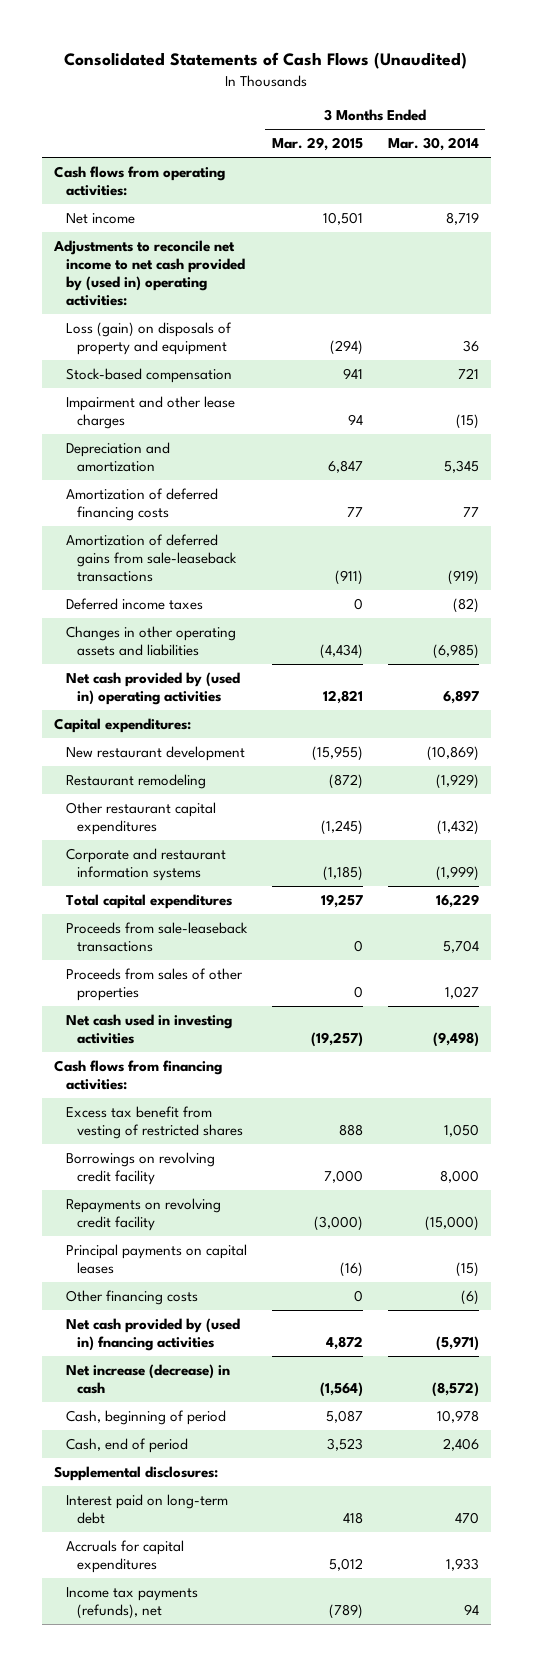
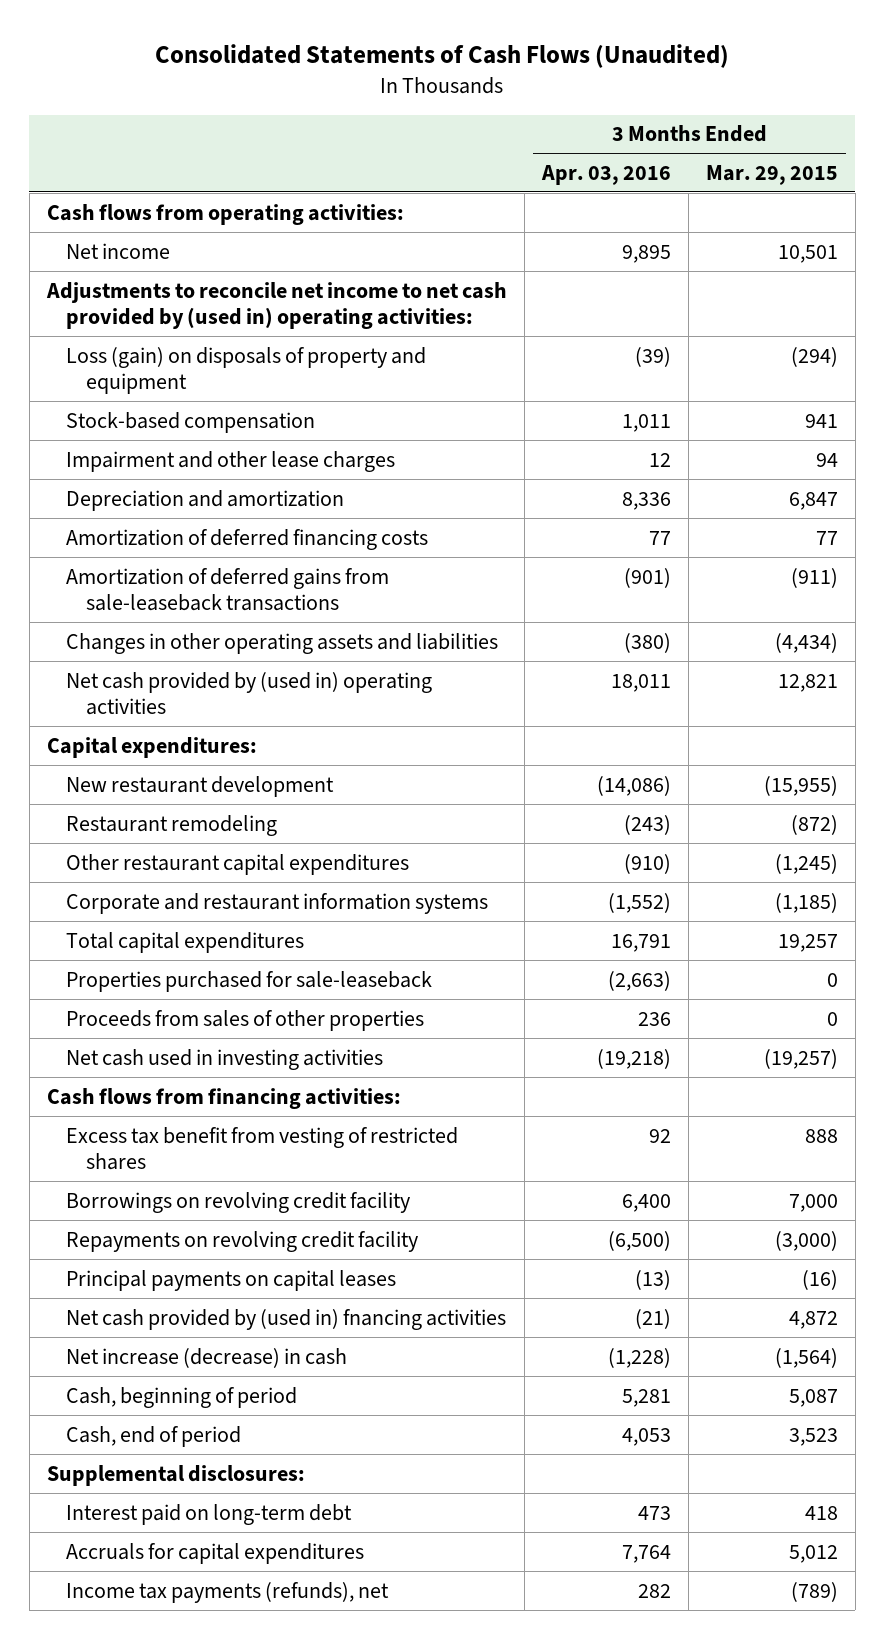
- | 3 Months Ended Mar. 29, 2015 | 3 Months Ended Mar. 30, 2014
+ | 3 Months Ended Apr. 03, 2016 | 3 Months Ended Mar. 29, 2015
- Deferred income taxes | 0 | (82)
- Proceeds from sale-leaseback transactions | 0 | 5,704
+ Properties purchased for sale-leaseback | (2,663) | 0
- Other financing costs | 0 | (6)

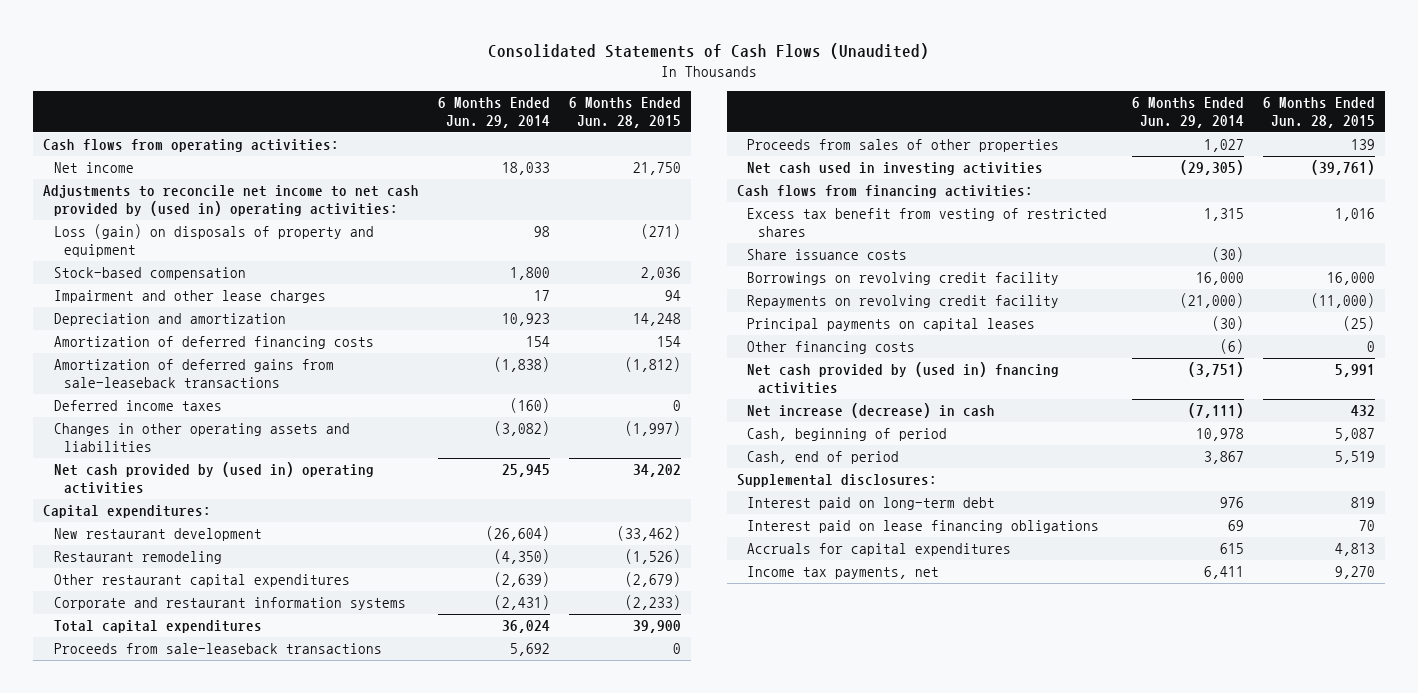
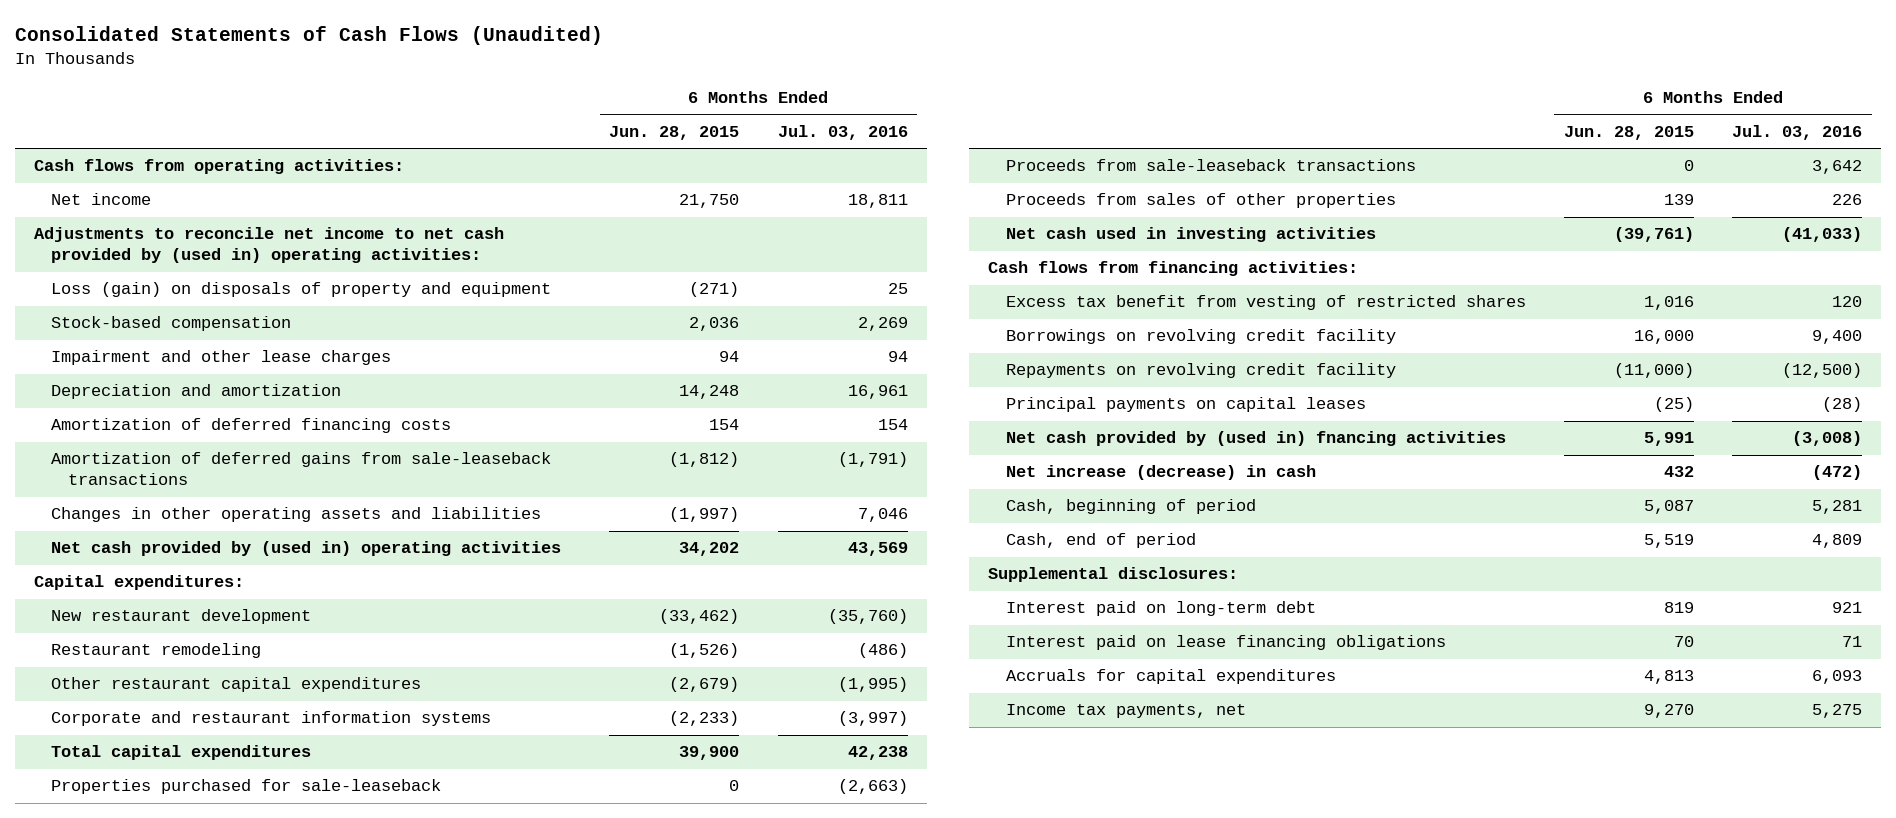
- | 6 Months Ended Jun. 29, 2014 | 6 Months Ended Jun. 28, 2015
+ | 6 Months Ended Jun. 28, 2015 | 6 Months Ended Jul. 03, 2016
- Deferred income taxes | (160) | 0
+ Properties purchased for sale-leaseback | 0 | (2,663)
- Share issuance costs | (30) |
- Other financing costs | (6) | 0

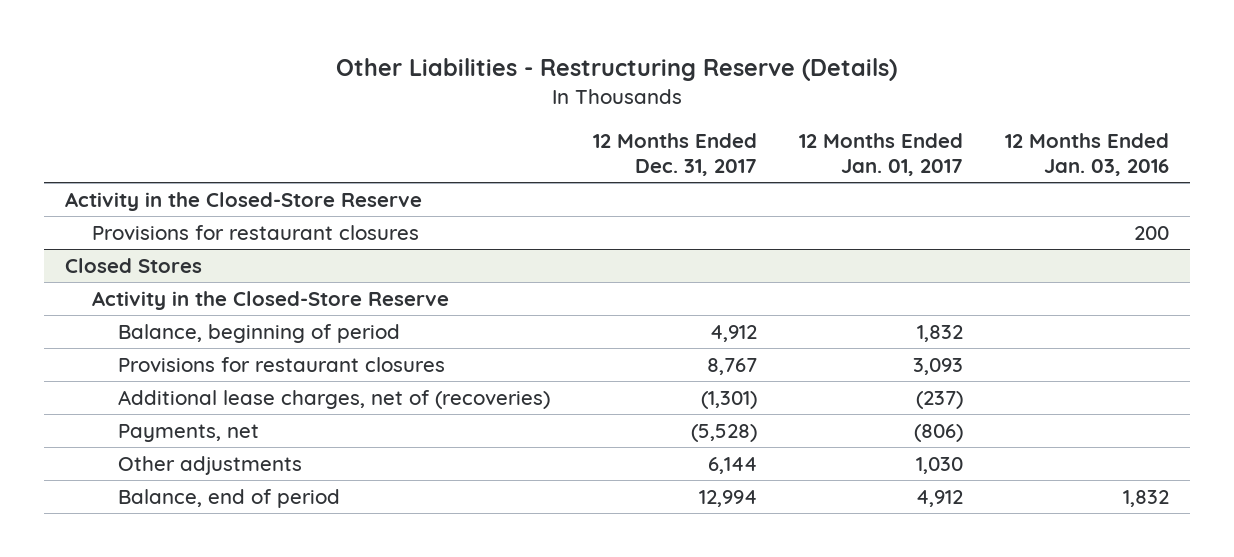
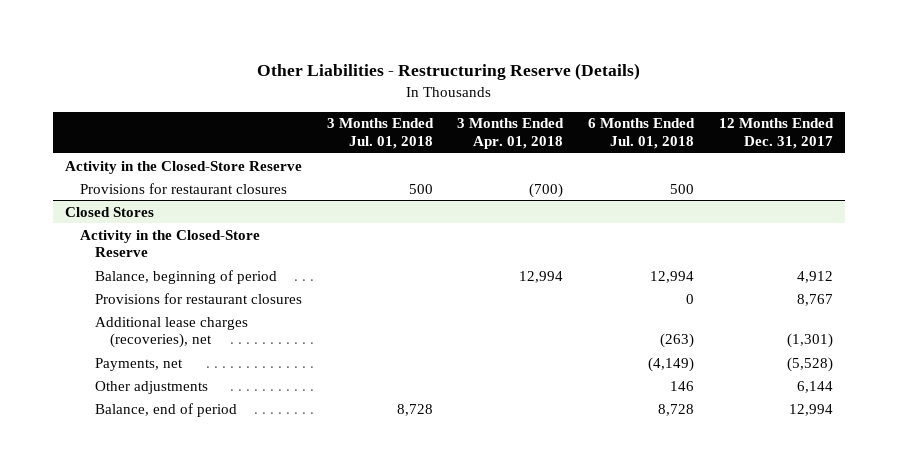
- | 12 Months Ended Dec. 31, 2017 | 12 Months Ended Jan. 01, 2017 | 12 Months Ended Jan. 03, 2016
+ | 3 Months Ended Jul. 01, 2018 | 3 Months Ended Apr. 01, 2018 | 6 Months Ended Jul. 01, 2018 | 12 Months Ended Dec. 31, 2017
@ Closed Stores
- Additional lease charges, net of (recoveries) | (1,301) | (237) |
+ Additional lease charges (recoveries), net | | | (263) | (1,301)

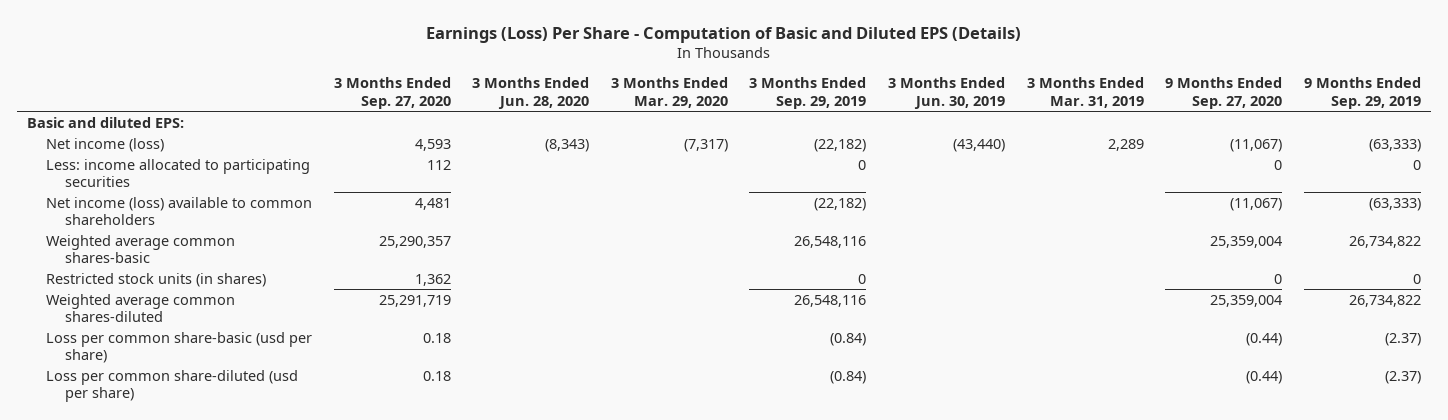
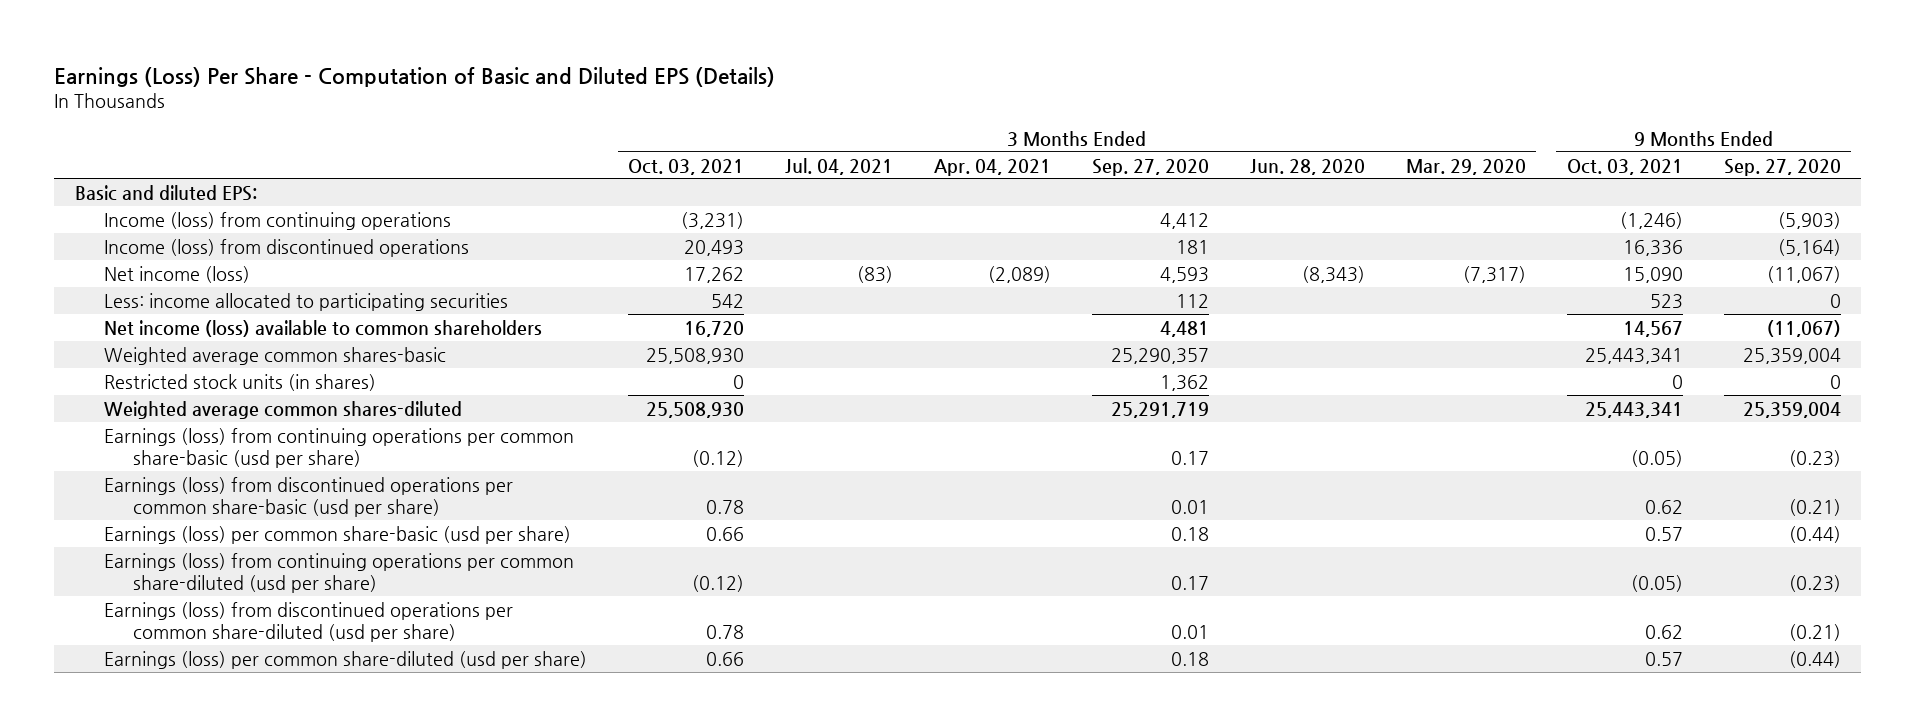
- | 3 Months Ended Sep. 27, 2020 | 3 Months Ended Jun. 28, 2020 | 3 Months Ended Mar. 29, 2020 | 3 Months Ended Sep. 29, 2019 | 3 Months Ended Jun. 30, 2019 | 3 Months Ended Mar. 31, 2019 | 9 Months Ended Sep. 27, 2020 | 9 Months Ended Sep. 29, 2019
+ | 3 Months Ended Oct. 03, 2021 | 3 Months Ended Jul. 04, 2021 | 3 Months Ended Apr. 04, 2021 | 3 Months Ended Sep. 27, 2020 | 3 Months Ended Jun. 28, 2020 | 3 Months Ended Mar. 29, 2020 | 9 Months Ended Oct. 03, 2021 | 9 Months Ended Sep. 27, 2020
+ Income (loss) from continuing operations | (3,231) | | | 4,412 | | | (1,246) | (5,903)
+ Income (loss) from discontinued operations | 20,493 | | | 181 | | | 16,336 | (5,164)
- Loss per common share-basic (usd per share) | 0.18 | | | (0.84) | | | (0.44) | (2.37)
- Loss per common share-diluted (usd per share) | 0.18 | | | (0.84) | | | (0.44) | (2.37)
+ Earnings (loss) from continuing operations per common share-basic (usd per share) | (0.12) | | | 0.17 | | | (0.05) | (0.23)
+ Earnings (loss) from discontinued operations per common share-basic (usd per share) | 0.78 | | | 0.01 | | | 0.62 | (0.21)
+ Earnings (loss) per common share-basic (usd per share) | 0.66 | | | 0.18 | | | 0.57 | (0.44)
+ Earnings (loss) from continuing operations per common share-diluted (usd per share) | (0.12) | | | 0.17 | | | (0.05) | (0.23)
+ Earnings (loss) from discontinued operations per common share-diluted (usd per share) | 0.78 | | | 0.01 | | | 0.62 | (0.21)
+ Earnings (loss) per common share-diluted (usd per share) | 0.66 | | | 0.18 | | | 0.57 | (0.44)

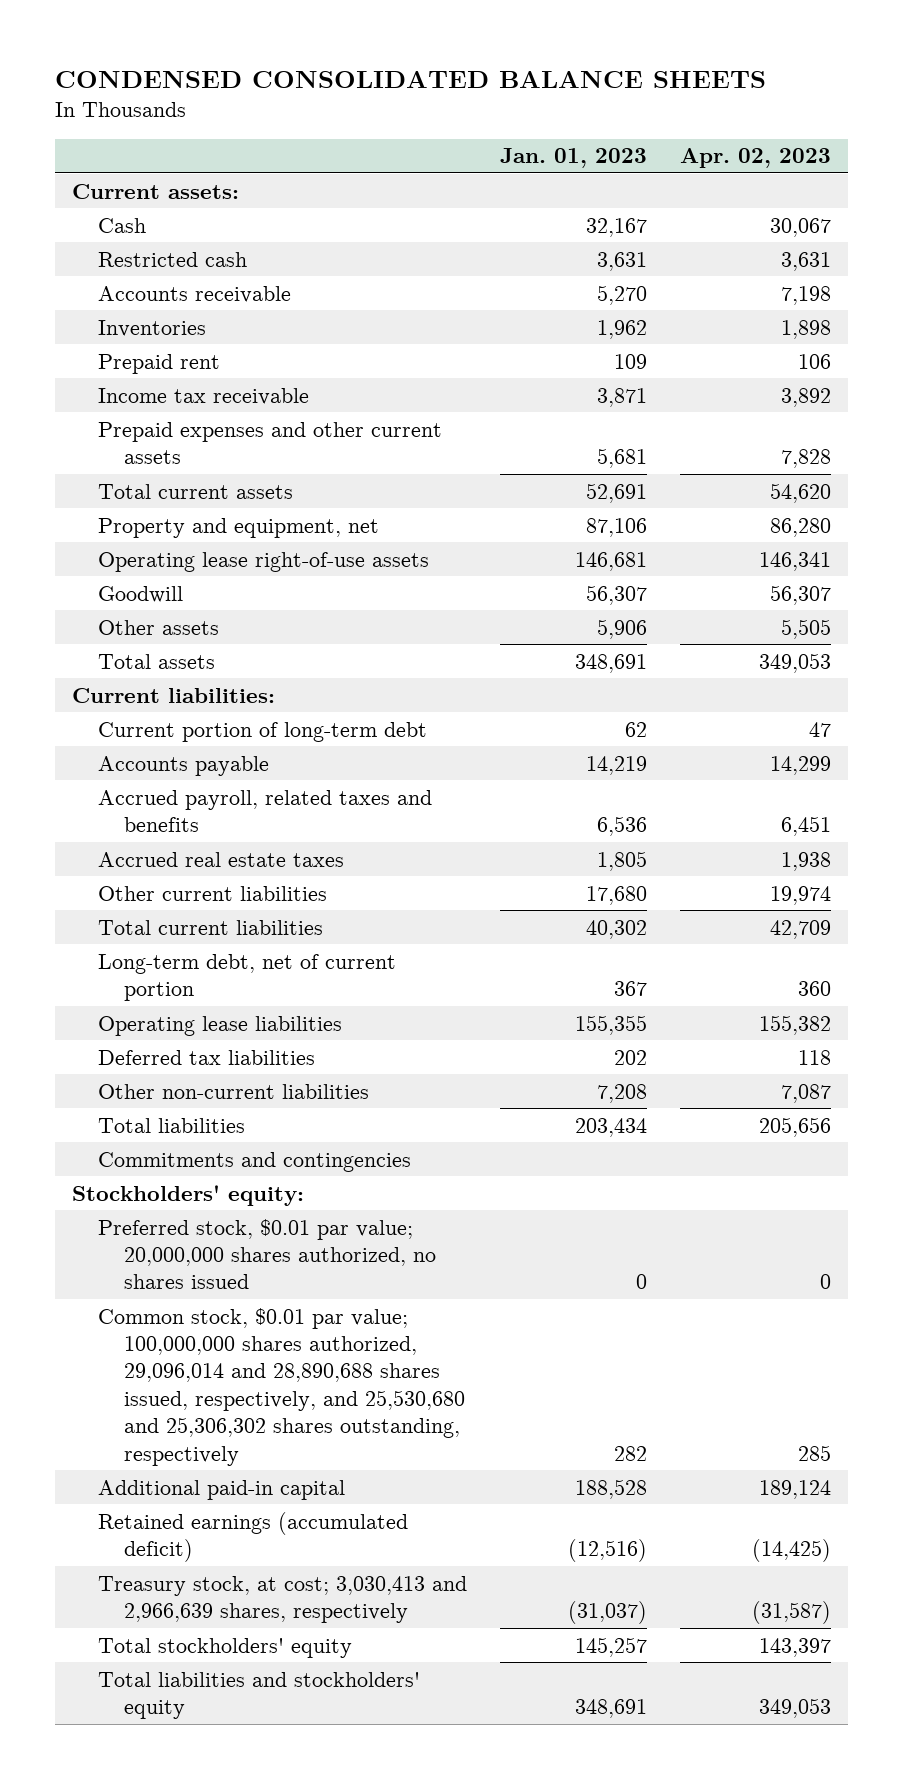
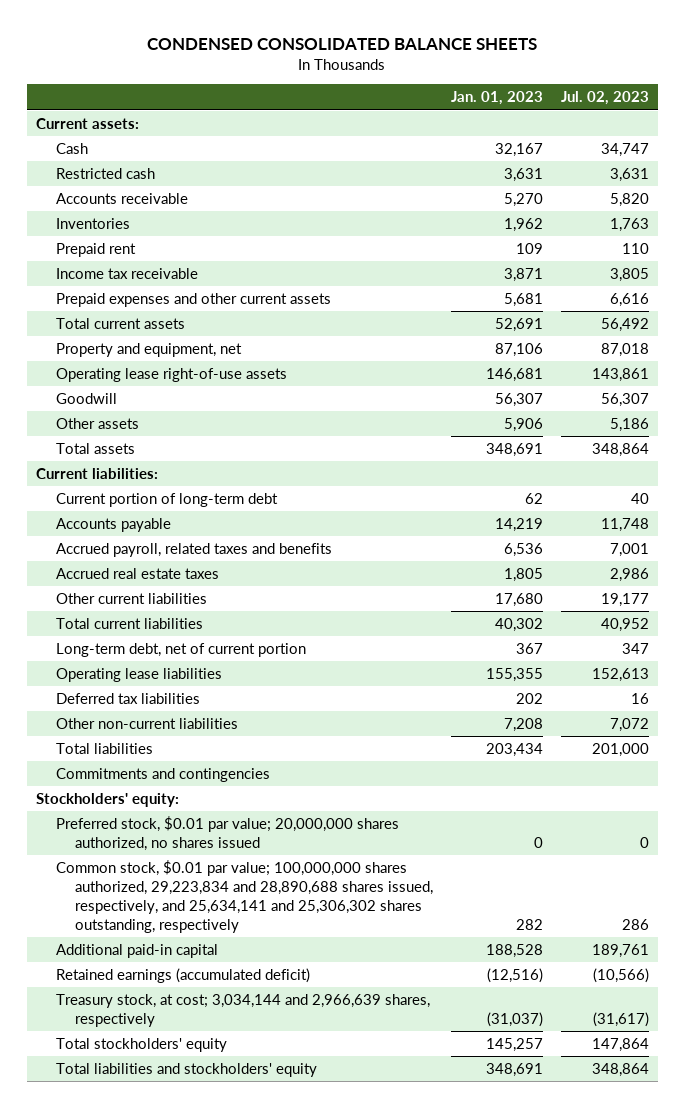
- | Jan. 01, 2023 | Apr. 02, 2023
+ | Jan. 01, 2023 | Jul. 02, 2023
- Common stock, $0.01 par value; 100,000,000 shares authorized, 29,096,014 and 28,890,688 shares issued, respectively, and 25,530,680 and 25,306,302 shares outstanding, respectively | 282 | 285
+ Common stock, $0.01 par value; 100,000,000 shares authorized, 29,223,834 and 28,890,688 shares issued, respectively, and 25,634,141 and 25,306,302 shares outstanding, respectively | 282 | 286
- Treasury stock, at cost; 3,030,413 and 2,966,639 shares, respectively | (31,037) | (31,587)
+ Treasury stock, at cost; 3,034,144 and 2,966,639 shares, respectively | (31,037) | (31,617)

